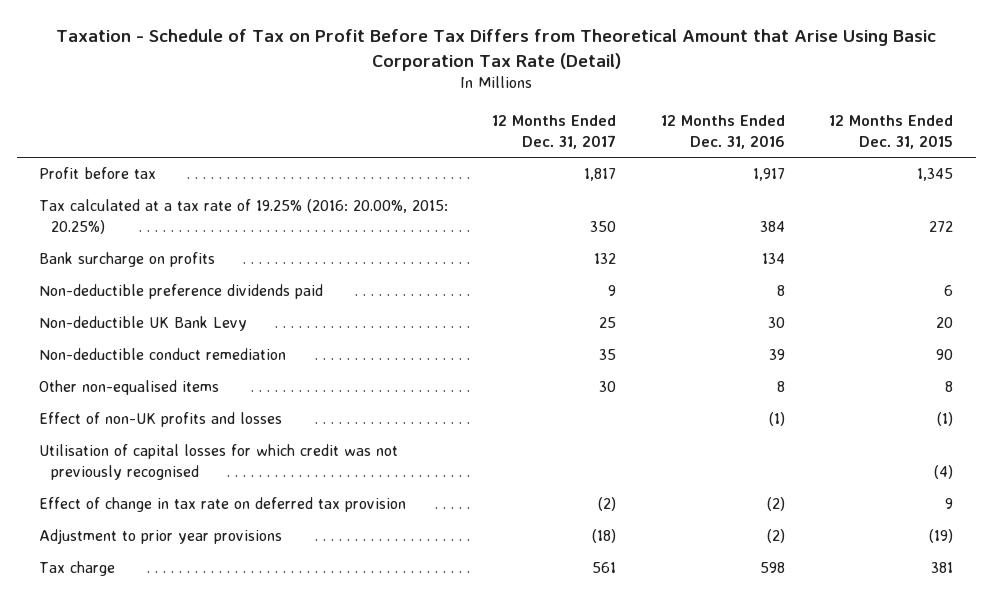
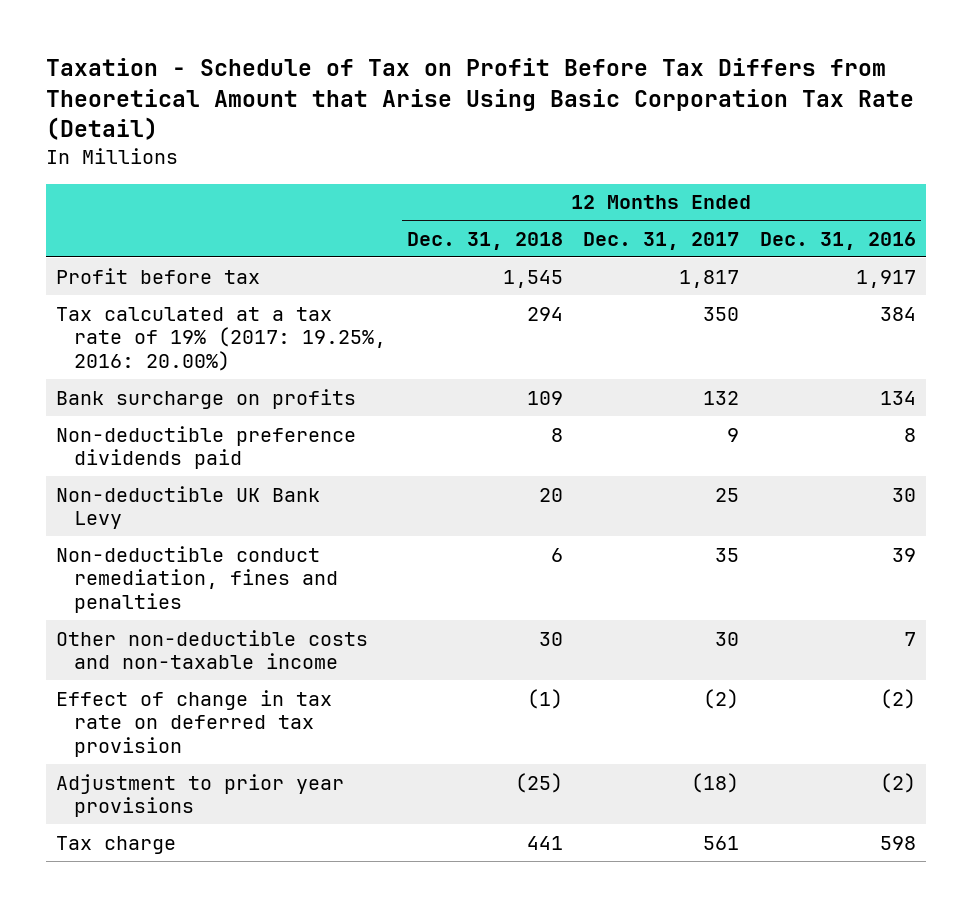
- | 12 Months Ended Dec. 31, 2017 | 12 Months Ended Dec. 31, 2016 | 12 Months Ended Dec. 31, 2015
+ | 12 Months Ended Dec. 31, 2018 | 12 Months Ended Dec. 31, 2017 | 12 Months Ended Dec. 31, 2016
- Tax calculated at a tax rate of 19.25% (2016: 20.00%, 2015: 20.25%) | 350 | 384 | 272
+ Tax calculated at a tax rate of 19% (2017: 19.25%, 2016: 20.00%) | 294 | 350 | 384
- Non-deductible conduct remediation | 35 | 39 | 90
- Other non-equalised items | 30 | 8 | 8
- Effect of non-UK profits and losses | | (1) | (1)
- Utilisation of capital losses for which credit was not previously recognised | | | (4)
+ Non-deductible conduct remediation, fines and penalties | 6 | 35 | 39
+ Other non-deductible costs and non-taxable income | 30 | 30 | 7

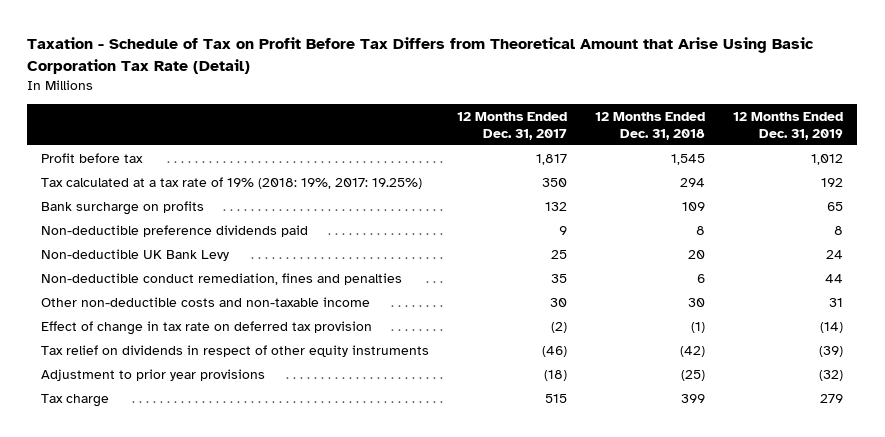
- | 12 Months Ended Dec. 31, 2018 | 12 Months Ended Dec. 31, 2017 | 12 Months Ended Dec. 31, 2016
+ | 12 Months Ended Dec. 31, 2017 | 12 Months Ended Dec. 31, 2018 | 12 Months Ended Dec. 31, 2019
- Tax calculated at a tax rate of 19% (2017: 19.25%, 2016: 20.00%) | 294 | 350 | 384
+ Tax calculated at a tax rate of 19% (2018: 19%, 2017: 19.25%) | 350 | 294 | 192
+ Tax relief on dividends in respect of other equity instruments | (46) | (42) | (39)
- Tax charge | 441 | 561 | 598
+ Tax charge | 515 | 399 | 279

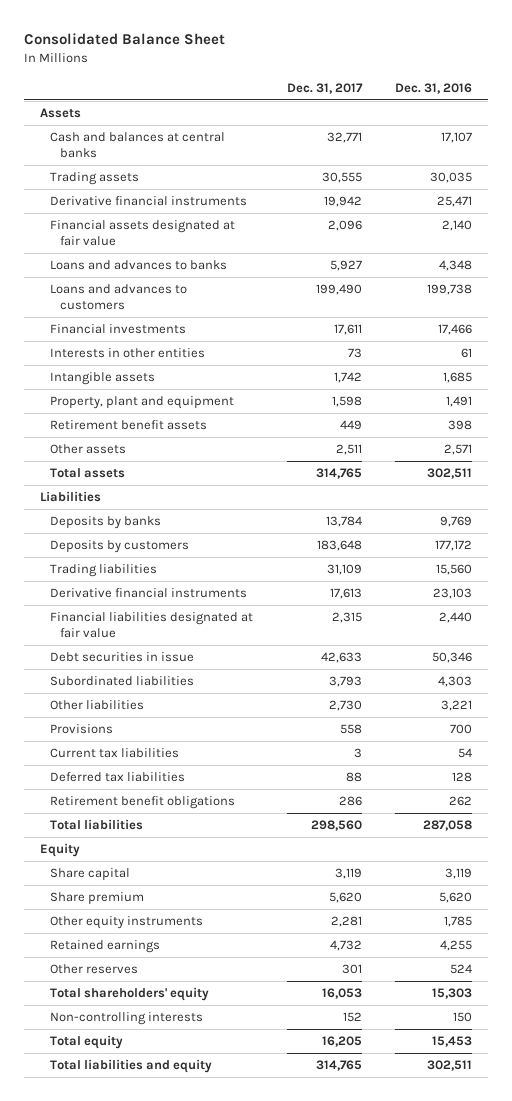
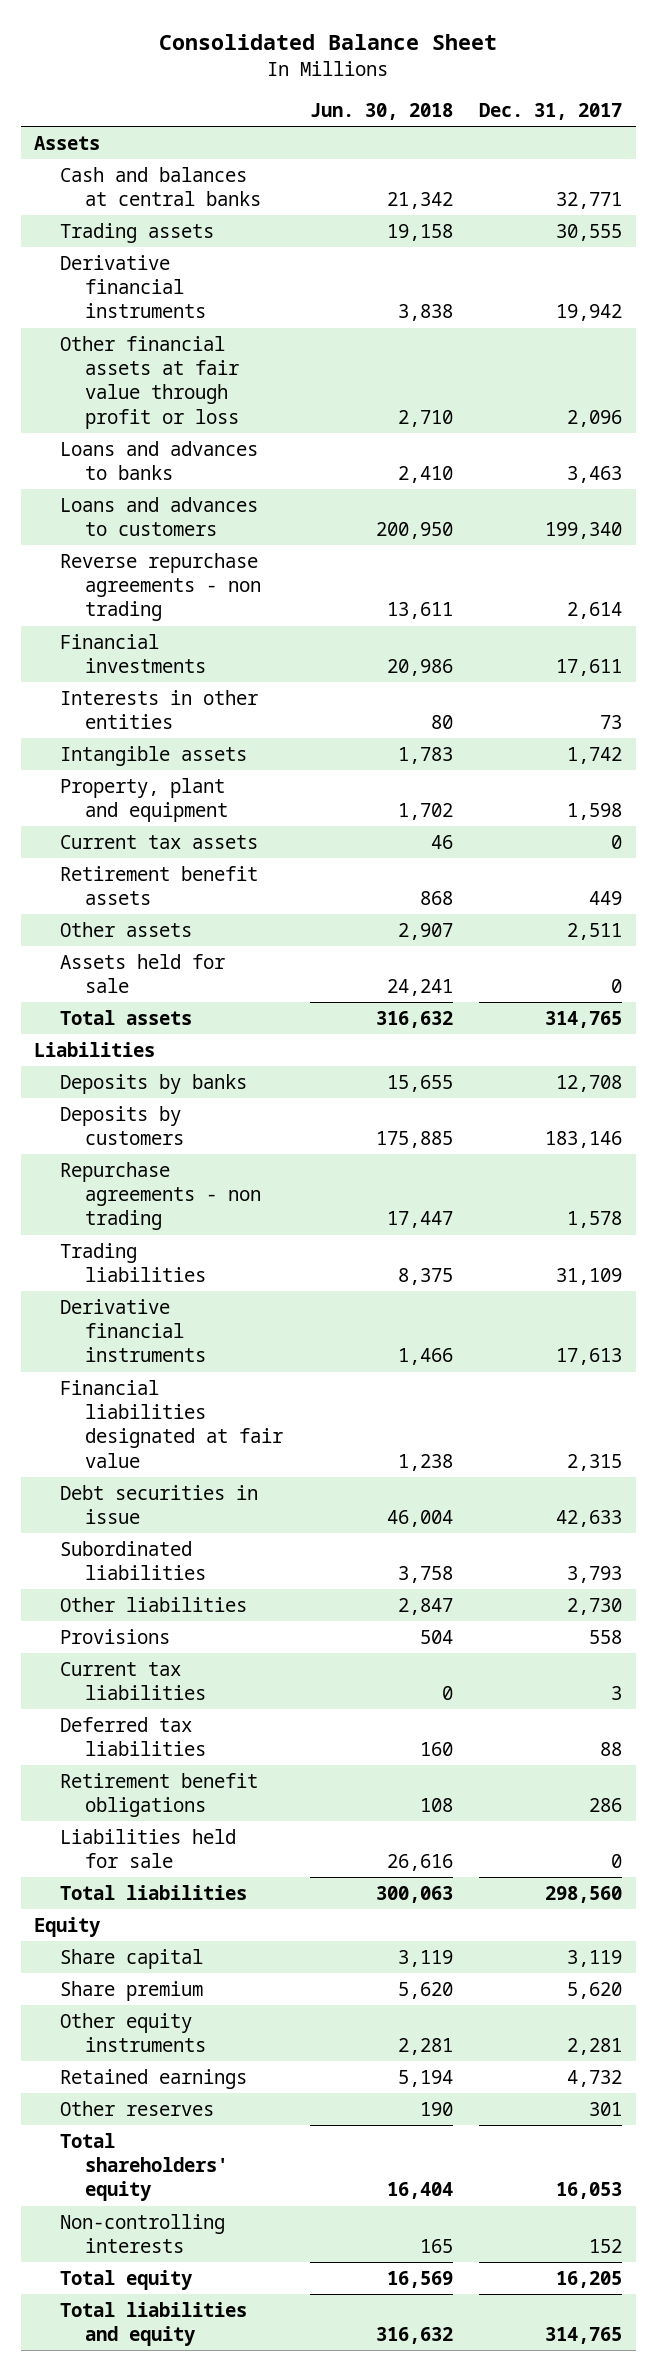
- | Dec. 31, 2017 | Dec. 31, 2016
+ | Jun. 30, 2018 | Dec. 31, 2017
- Financial assets designated at fair value | 2,096 | 2,140
- Loans and advances to banks | 5,927 | 4,348
- Loans and advances to customers | 199,490 | 199,738
+ Other financial assets at fair value through profit or loss | 2,710 | 2,096
+ Loans and advances to banks | 2,410 | 3,463
+ Loans and advances to customers | 200,950 | 199,340
+ Reverse repurchase agreements - non trading | 13,611 | 2,614
+ Current tax assets | 46 | 0
+ Assets held for sale | 24,241 | 0
- Deposits by banks | 13,784 | 9,769
- Deposits by customers | 183,648 | 177,172
+ Deposits by banks | 15,655 | 12,708
+ Deposits by customers | 175,885 | 183,146
+ Repurchase agreements - non trading | 17,447 | 1,578
+ Liabilities held for sale | 26,616 | 0

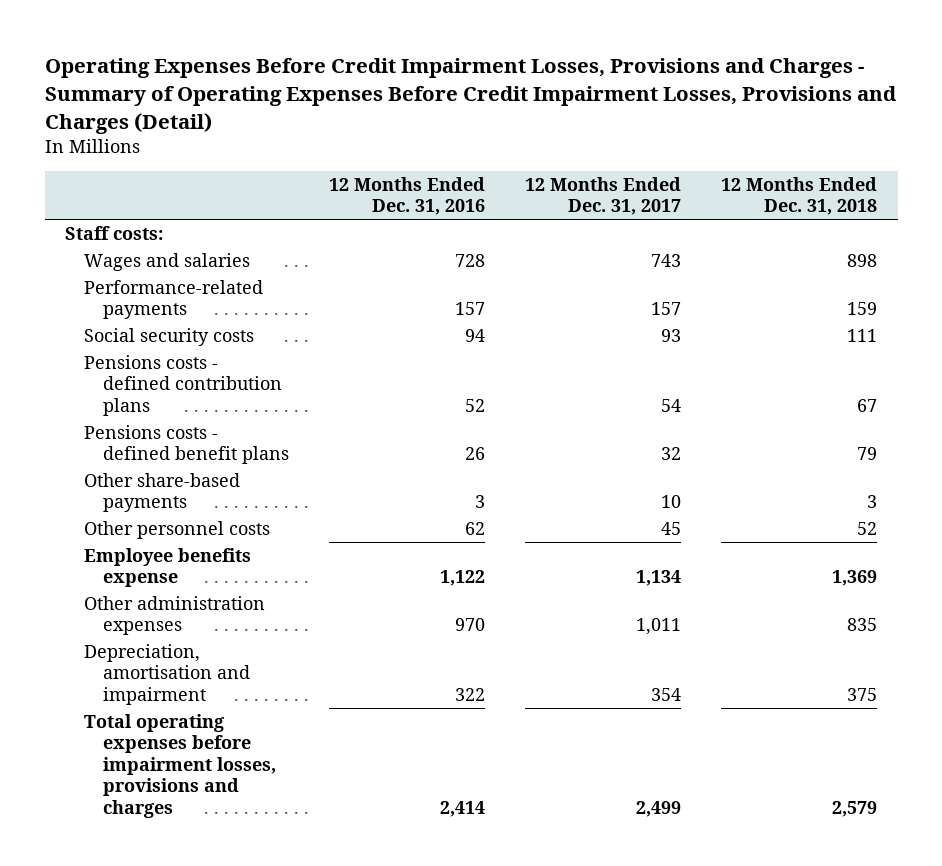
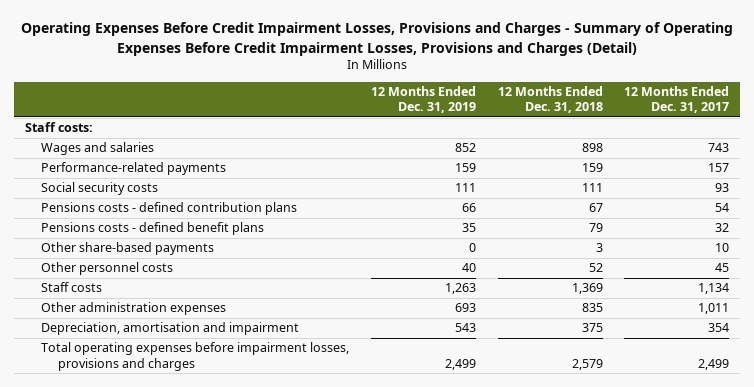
- | 12 Months Ended Dec. 31, 2016 | 12 Months Ended Dec. 31, 2017 | 12 Months Ended Dec. 31, 2018
+ | 12 Months Ended Dec. 31, 2019 | 12 Months Ended Dec. 31, 2018 | 12 Months Ended Dec. 31, 2017
- Employee benefits expense | 1,122 | 1,134 | 1,369
+ Staff costs | 1,263 | 1,369 | 1,134

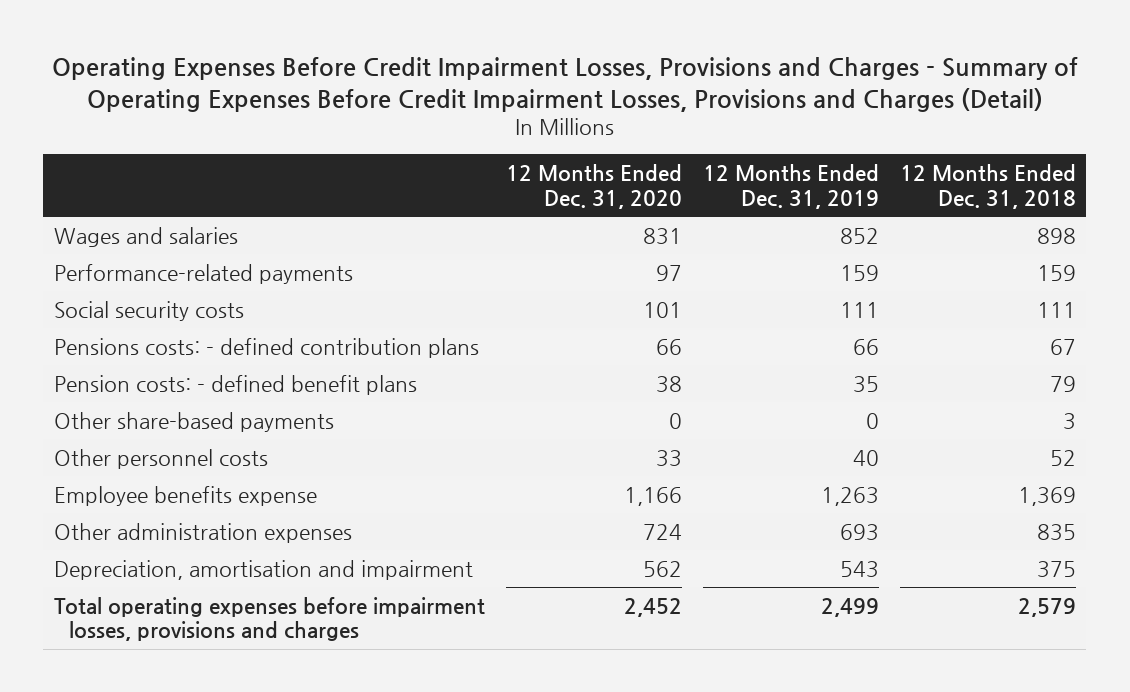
- | 12 Months Ended Dec. 31, 2019 | 12 Months Ended Dec. 31, 2018 | 12 Months Ended Dec. 31, 2017
+ | 12 Months Ended Dec. 31, 2020 | 12 Months Ended Dec. 31, 2019 | 12 Months Ended Dec. 31, 2018
- Staff costs:
- Pensions costs - defined contribution plans | 66 | 67 | 54
- Pensions costs - defined benefit plans | 35 | 79 | 32
+ Pensions costs: - defined contribution plans | 66 | 66 | 67
+ Pension costs: - defined benefit plans | 38 | 35 | 79
- Staff costs | 1,263 | 1,369 | 1,134
+ Employee benefits expense | 1,166 | 1,263 | 1,369

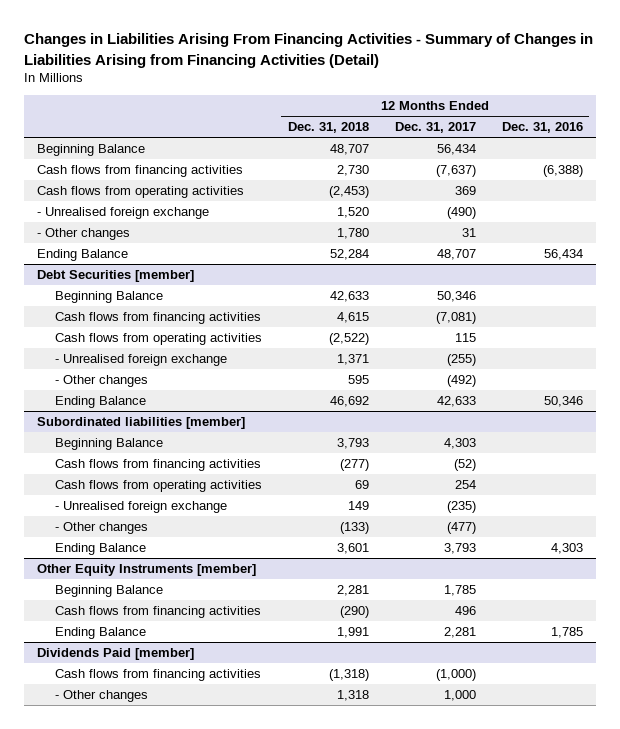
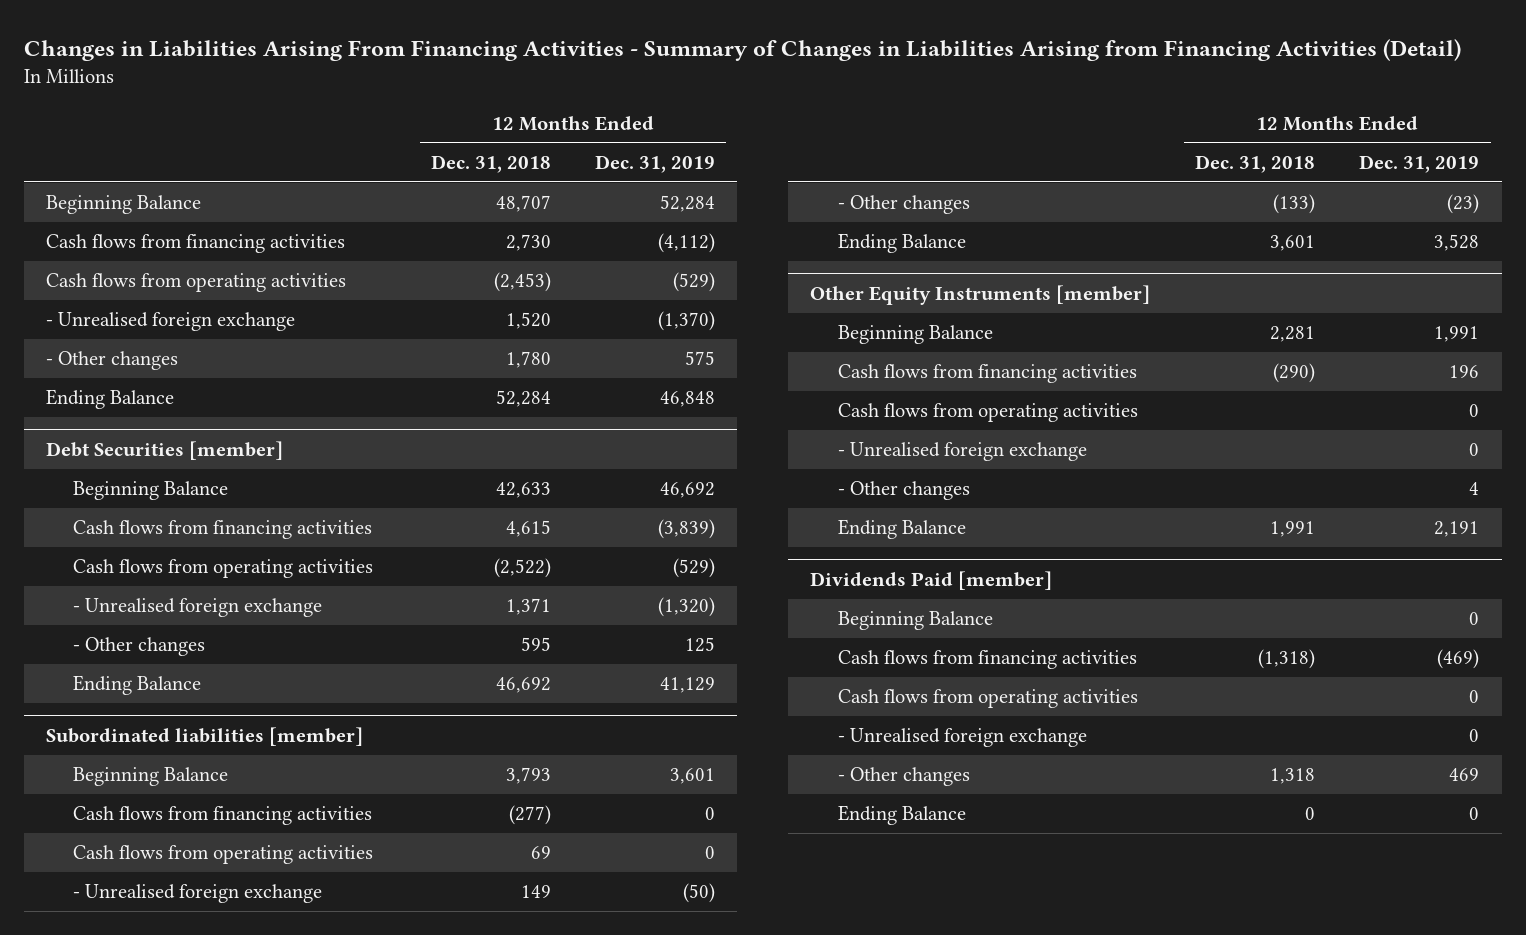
- | 12 Months Ended Dec. 31, 2018 | 12 Months Ended Dec. 31, 2017 | 12 Months Ended Dec. 31, 2016
+ | 12 Months Ended Dec. 31, 2018 | 12 Months Ended Dec. 31, 2019
@ Other Equity Instruments [member]
+ Cash flows from operating activities | | 0
+ - Unrealised foreign exchange | | 0
+ - Other changes | | 4
@ Dividends Paid [member]
+ Beginning Balance | | 0
+ Cash flows from operating activities | | 0
+ - Unrealised foreign exchange | | 0
+ Ending Balance | 0 | 0

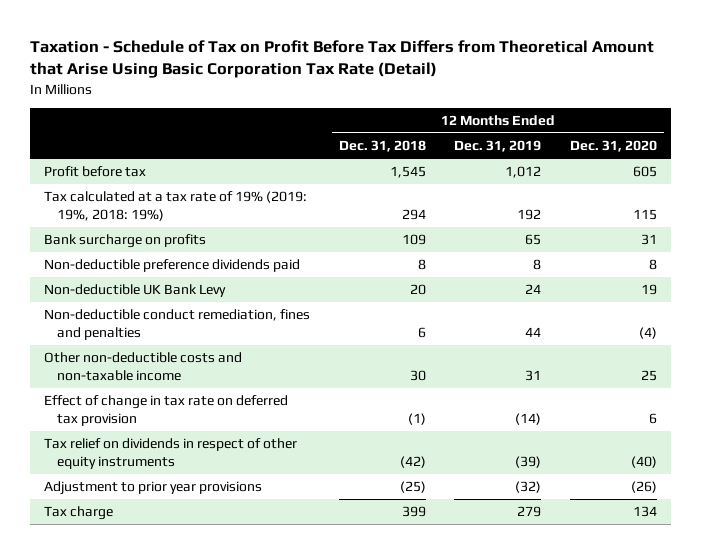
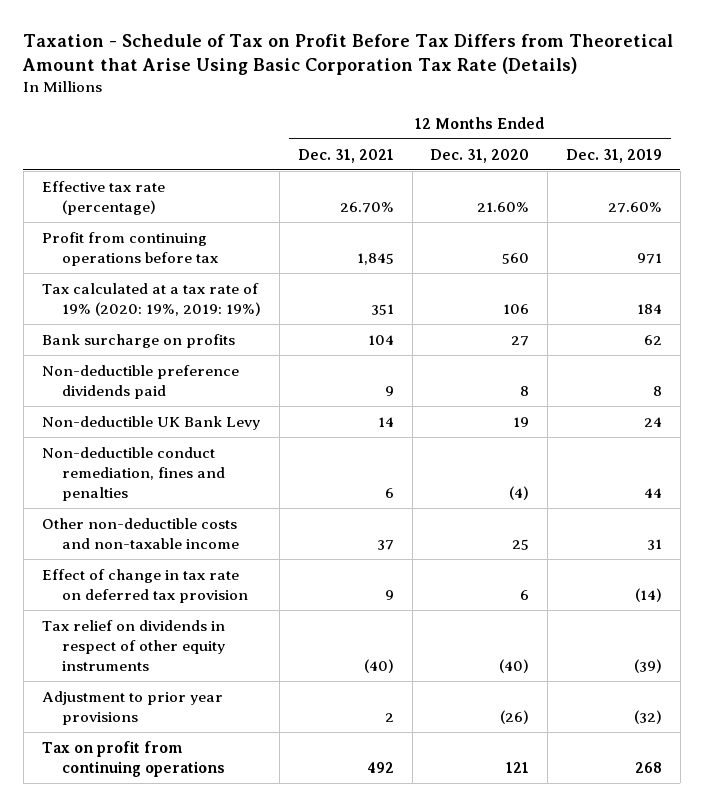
- Taxation - Schedule of Tax on Profit Before Tax Differs from Theoretical Amount that Arise Using Basic Corporation Tax Rate (Detail)
+ Taxation - Schedule of Tax on Profit Before Tax Differs from Theoretical Amount that Arise Using Basic Corporation Tax Rate (Details)
- | 12 Months Ended Dec. 31, 2018 | 12 Months Ended Dec. 31, 2019 | 12 Months Ended Dec. 31, 2020
+ | 12 Months Ended Dec. 31, 2021 | 12 Months Ended Dec. 31, 2020 | 12 Months Ended Dec. 31, 2019
- Profit before tax | 1,545 | 1,012 | 605
- Tax calculated at a tax rate of 19% (2019: 19%, 2018: 19%) | 294 | 192 | 115
- Bank surcharge on profits | 109 | 65 | 31
+ Effective tax rate (percentage) | 26.70% | 21.60% | 27.60%
+ Profit from continuing operations before tax | 1,845 | 560 | 971
+ Tax calculated at a tax rate of 19% (2020: 19%, 2019: 19%) | 351 | 106 | 184
+ Bank surcharge on profits | 104 | 27 | 62
- Tax charge | 399 | 279 | 134
+ Tax on profit from continuing operations | 492 | 121 | 268

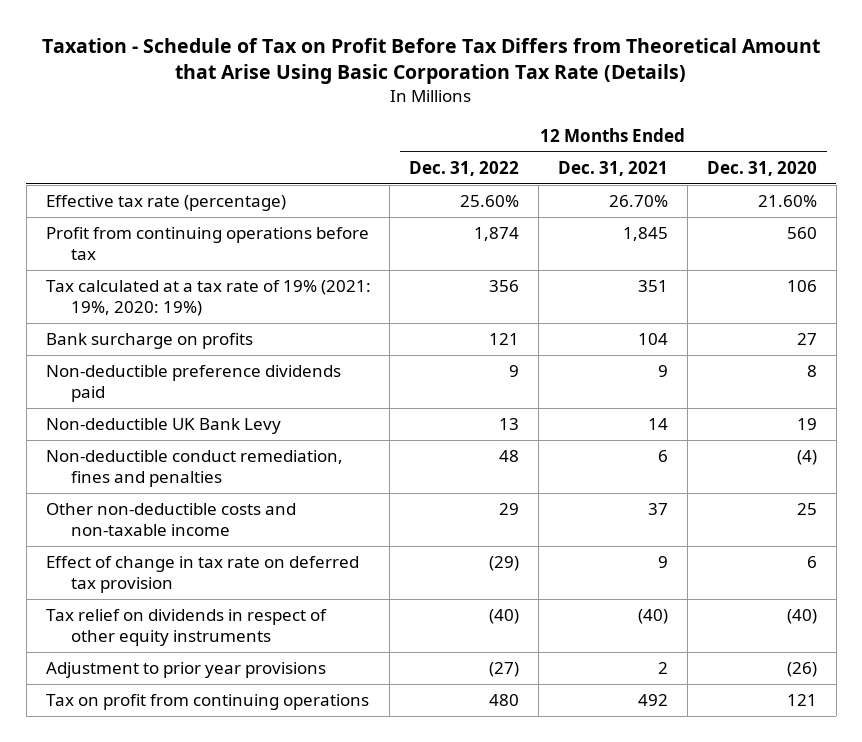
- | 12 Months Ended Dec. 31, 2021 | 12 Months Ended Dec. 31, 2020 | 12 Months Ended Dec. 31, 2019
+ | 12 Months Ended Dec. 31, 2022 | 12 Months Ended Dec. 31, 2021 | 12 Months Ended Dec. 31, 2020
- Tax calculated at a tax rate of 19% (2020: 19%, 2019: 19%) | 351 | 106 | 184
+ Tax calculated at a tax rate of 19% (2021: 19%, 2020: 19%) | 356 | 351 | 106

